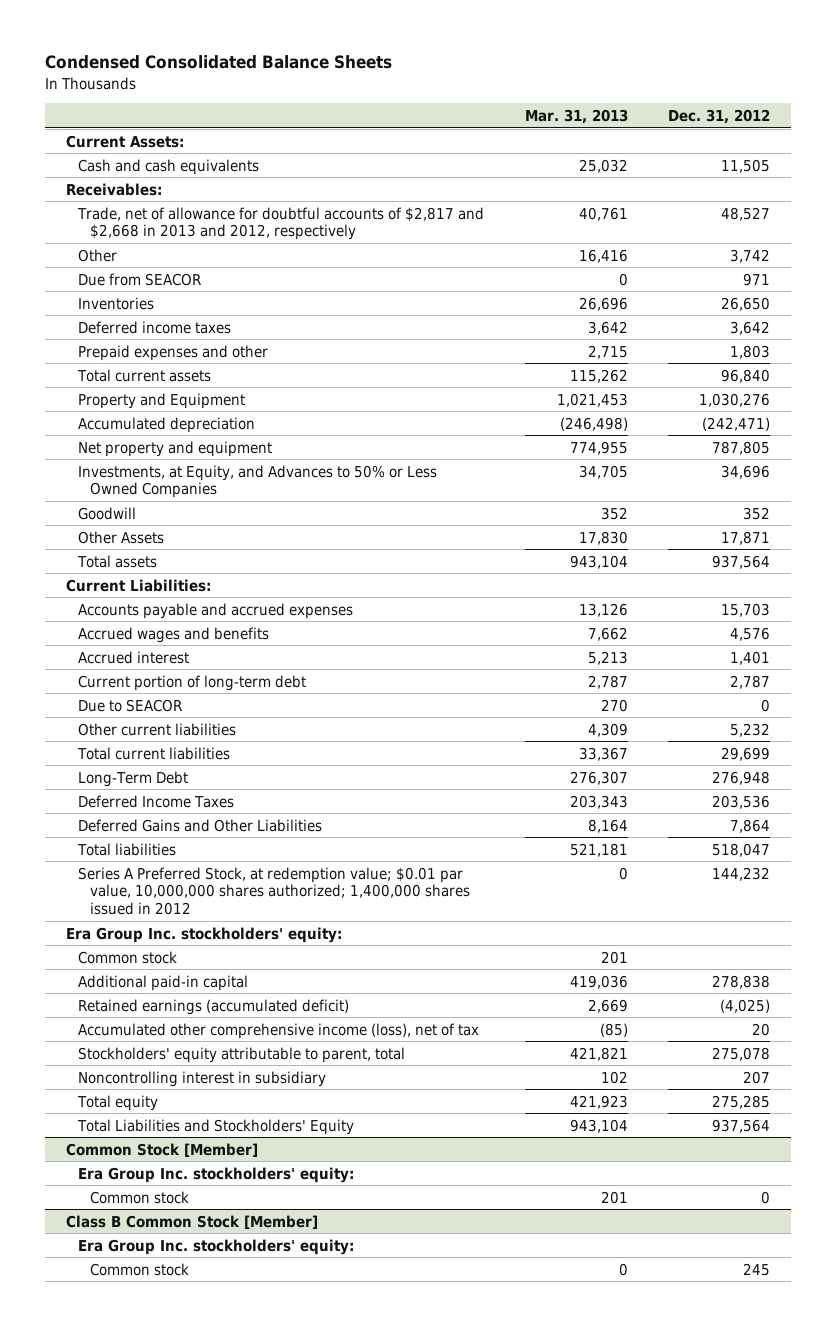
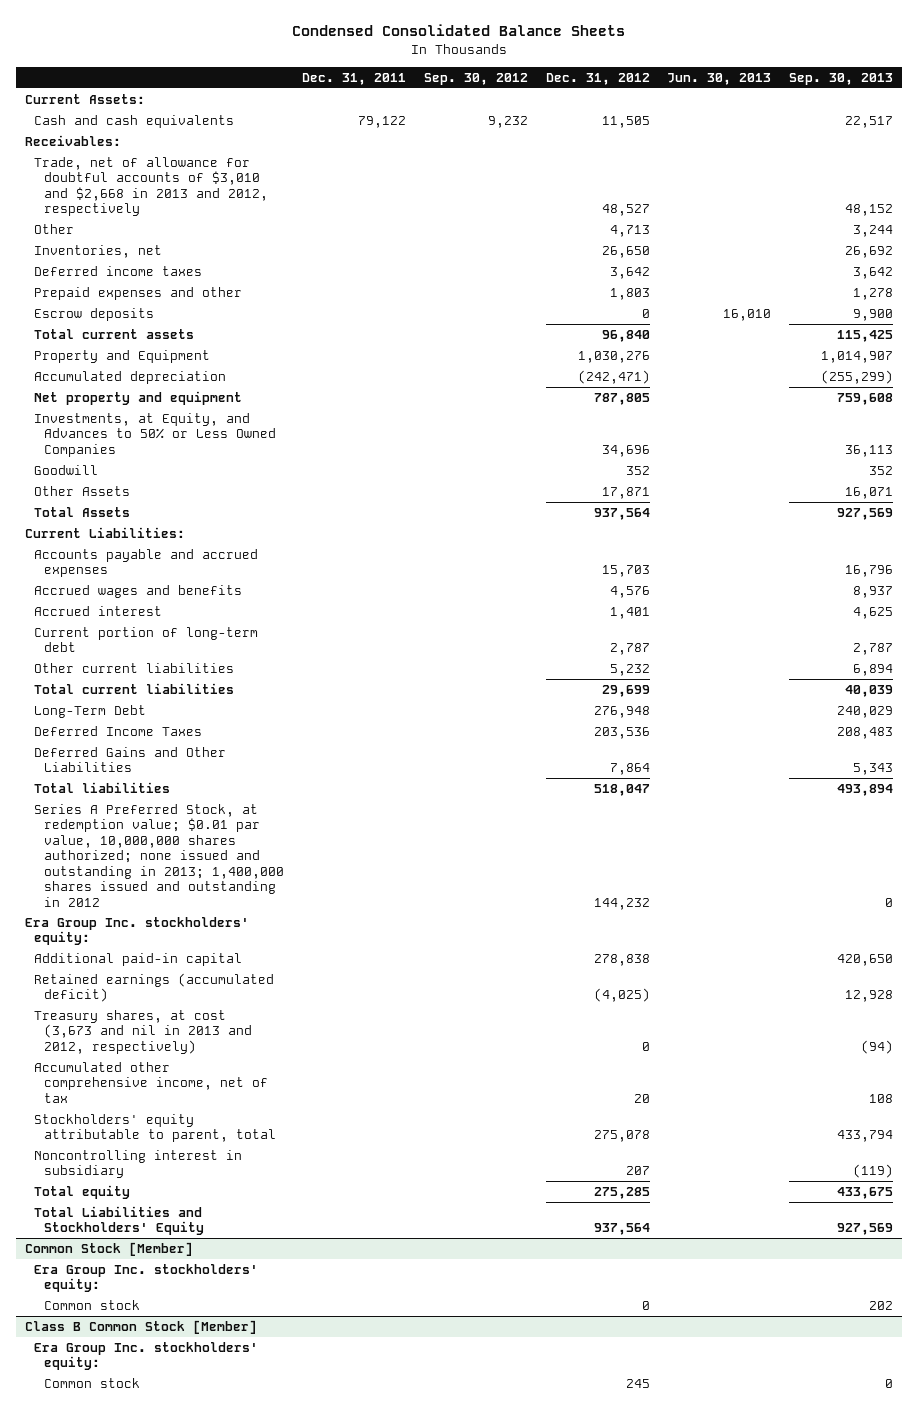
- | Mar. 31, 2013 | Dec. 31, 2012
+ | Dec. 31, 2011 | Sep. 30, 2012 | Dec. 31, 2012 | Jun. 30, 2013 | Sep. 30, 2013
- Trade, net of allowance for doubtful accounts of $2,817 and $2,668 in 2013 and 2012, respectively | 40,761 | 48,527
- Other | 16,416 | 3,742
- Due from SEACOR | 0 | 971
- Inventories | 26,696 | 26,650
+ Trade, net of allowance for doubtful accounts of $3,010 and $2,668 in 2013 and 2012, respectively | | | 48,527 | | 48,152
+ Other | | | 4,713 | | 3,244
+ Inventories, net | | | 26,650 | | 26,692
+ Escrow deposits | | | 0 | 16,010 | 9,900
- Total assets | 943,104 | 937,564
+ Total Assets | | | 937,564 | | 927,569
- Due to SEACOR | 270 | 0
- Series A Preferred Stock, at redemption value; $0.01 par value, 10,000,000 shares authorized; 1,400,000 shares issued in 2012 | 0 | 144,232
+ Series A Preferred Stock, at redemption value; $0.01 par value, 10,000,000 shares authorized; none issued and outstanding in 2013; 1,400,000 shares issued and outstanding in 2012 | | | 144,232 | | 0
- Common stock | 201 |
- Accumulated other comprehensive income (loss), net of tax | (85) | 20
+ Treasury shares, at cost (3,673 and nil in 2013 and 2012, respectively) | | | 0 | | (94)
+ Accumulated other comprehensive income, net of tax | | | 20 | | 108

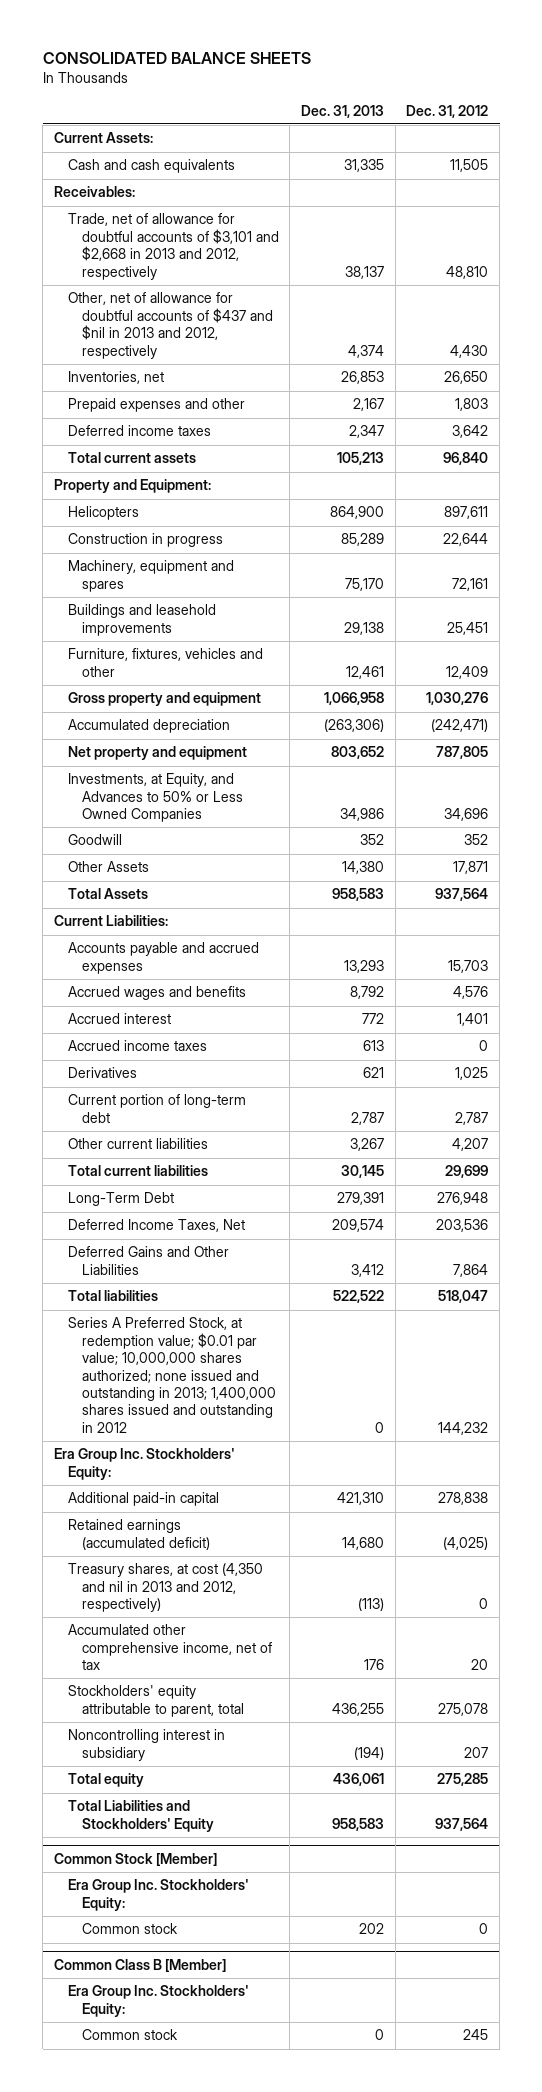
- Condensed Consolidated Balance Sheets
+ CONSOLIDATED BALANCE SHEETS
- | Dec. 31, 2011 | Sep. 30, 2012 | Dec. 31, 2012 | Jun. 30, 2013 | Sep. 30, 2013
+ | Dec. 31, 2013 | Dec. 31, 2012
- Trade, net of allowance for doubtful accounts of $3,010 and $2,668 in 2013 and 2012, respectively | | | 48,527 | | 48,152
- Other | | | 4,713 | | 3,244
+ Trade, net of allowance for doubtful accounts of $3,101 and $2,668 in 2013 and 2012, respectively | 38,137 | 48,810
+ Other, net of allowance for doubtful accounts of $437 and $nil in 2013 and 2012, respectively | 4,374 | 4,430
- Escrow deposits | | | 0 | 16,010 | 9,900
moved down: Deferred income taxes | 2,347 | 3,642
- Property and Equipment | | | 1,030,276 | | 1,014,907
+ Property and Equipment:
+ Helicopters | 864,900 | 897,611
+ Construction in progress | 85,289 | 22,644
+ Machinery, equipment and spares | 75,170 | 72,161
+ Buildings and leasehold improvements | 29,138 | 25,451
+ Furniture, fixtures, vehicles and other | 12,461 | 12,409
+ Gross property and equipment | 1,066,958 | 1,030,276
+ Accrued income taxes | 613 | 0
+ Derivatives | 621 | 1,025
- Other current liabilities | | | 5,232 | | 6,894
+ Other current liabilities | 3,267 | 4,207
- Deferred Income Taxes | | | 203,536 | | 208,483
+ Deferred Income Taxes, Net | 209,574 | 203,536
- Series A Preferred Stock, at redemption value; $0.01 par value, 10,000,000 shares authorized; none issued and outstanding in 2013; 1,400,000 shares issued and outstanding in 2012 | | | 144,232 | | 0
- Era Group Inc. stockholders' equity:
+ Series A Preferred Stock, at redemption value; $0.01 par value; 10,000,000 shares authorized; none issued and outstanding in 2013; 1,400,000 shares issued and outstanding in 2012 | 0 | 144,232
+ Era Group Inc. Stockholders' Equity:
- Treasury shares, at cost (3,673 and nil in 2013 and 2012, respectively) | | | 0 | | (94)
+ Treasury shares, at cost (4,350 and nil in 2013 and 2012, respectively) | (113) | 0
@ Common Stock [Member]
- Era Group Inc. stockholders' equity:
+ Era Group Inc. Stockholders' Equity:
- Class B Common Stock [Member]
- Era Group Inc. stockholders' equity:
+ Common Class B [Member]
+ Era Group Inc. Stockholders' Equity:

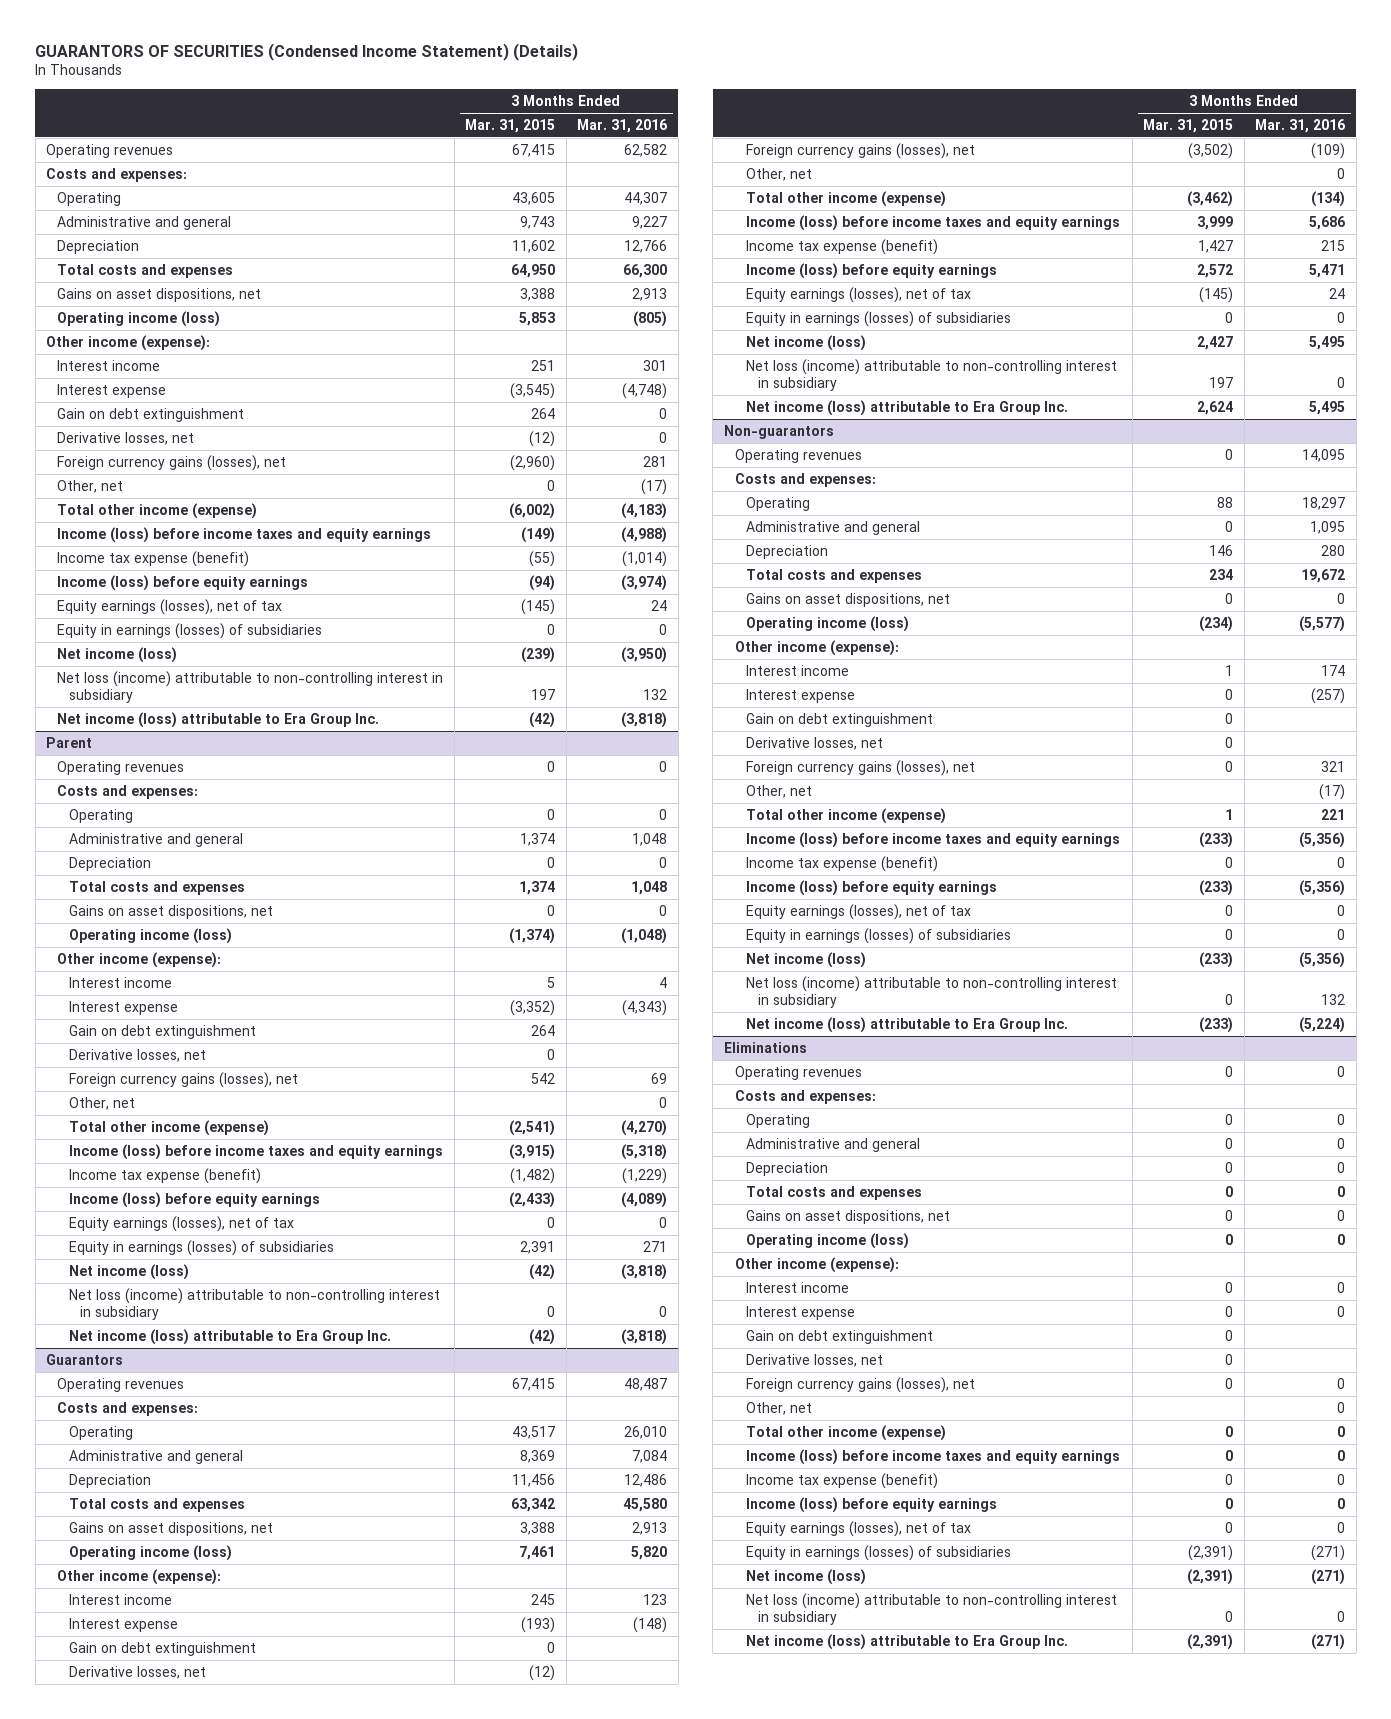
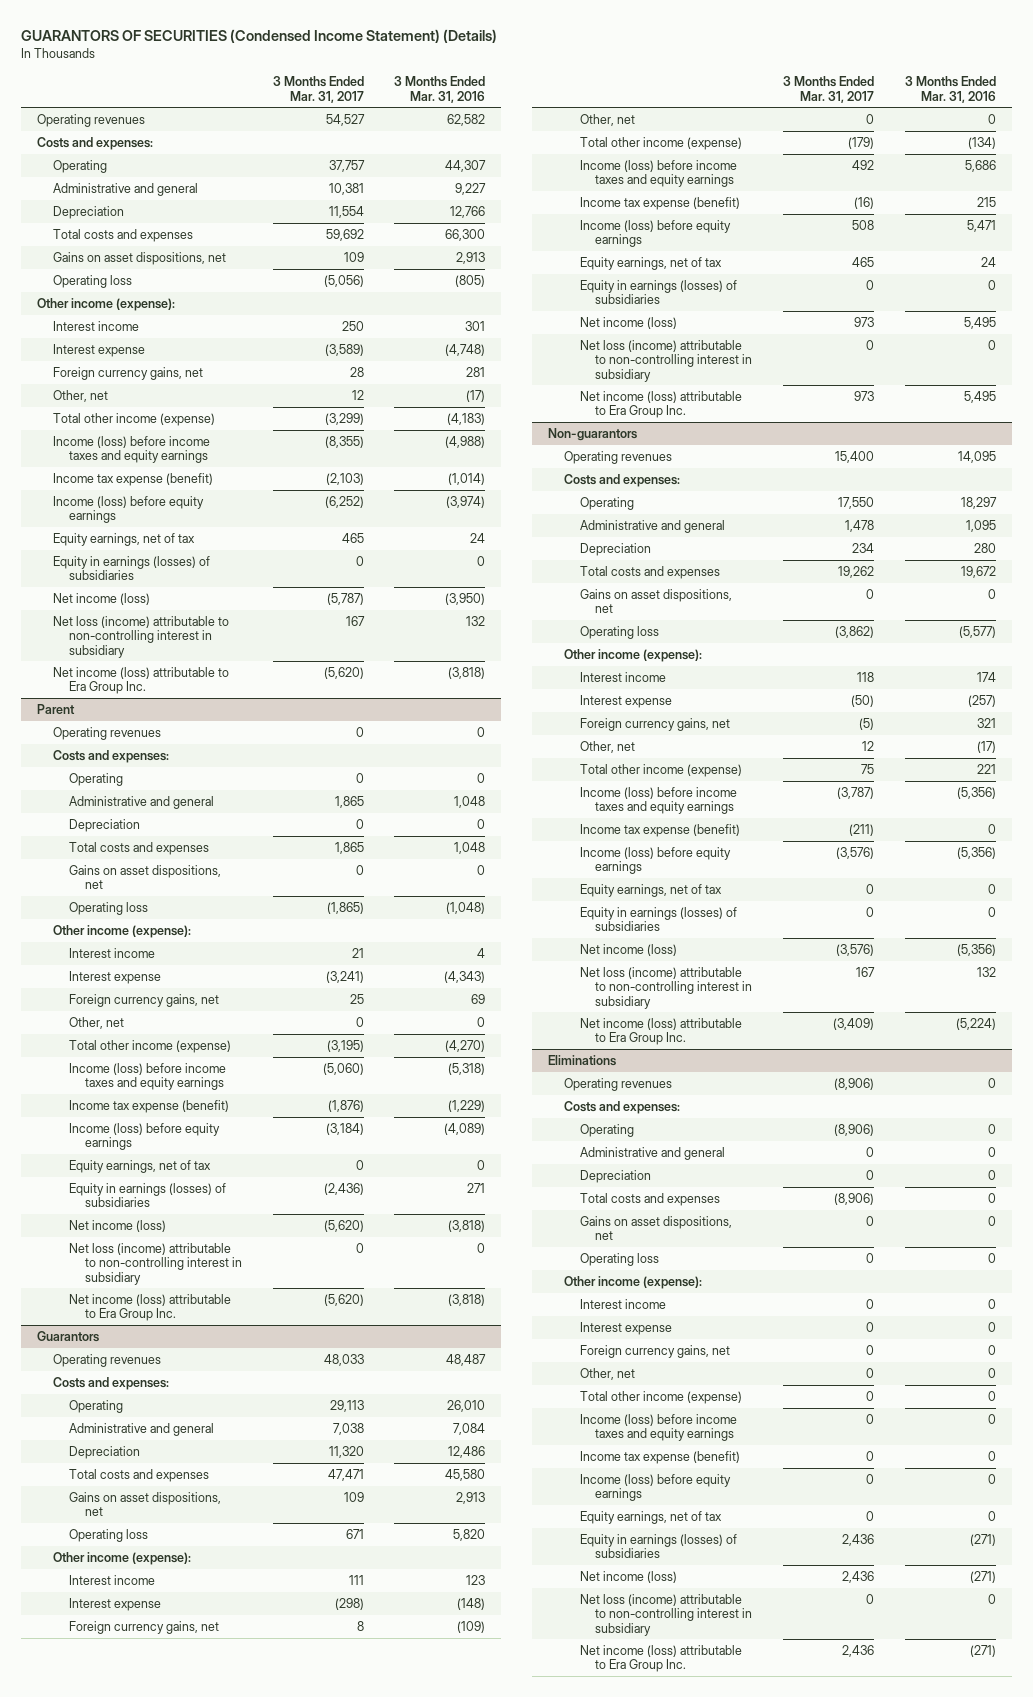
- | 3 Months Ended Mar. 31, 2015 | 3 Months Ended Mar. 31, 2016
+ | 3 Months Ended Mar. 31, 2017 | 3 Months Ended Mar. 31, 2016
- Operating income (loss) | 5,853 | (805)
+ Operating loss | (5,056) | (805)
- Gain on debt extinguishment | 264 | 0
- Derivative losses, net | (12) | 0
- Foreign currency gains (losses), net | (2,960) | 281
+ Foreign currency gains, net | 28 | 281
- Equity earnings (losses), net of tax | (145) | 24
+ Equity earnings, net of tax | 465 | 24
@ Parent
- Operating income (loss) | (1,374) | (1,048)
+ Operating loss | (1,865) | (1,048)
- Gain on debt extinguishment | 264 |
- Derivative losses, net | 0 |
- Foreign currency gains (losses), net | 542 | 69
+ Foreign currency gains, net | 25 | 69
- Equity earnings (losses), net of tax | 0 | 0
+ Equity earnings, net of tax | 0 | 0
@ Guarantors
- Operating income (loss) | 7,461 | 5,820
+ Operating loss | 671 | 5,820
- Gain on debt extinguishment | 0 |
- Derivative losses, net | (12) |
- Foreign currency gains (losses), net | (3,502) | (109)
+ Foreign currency gains, net | 8 | (109)
- Equity earnings (losses), net of tax | (145) | 24
+ Equity earnings, net of tax | 465 | 24
@ Non-guarantors
- Operating income (loss) | (234) | (5,577)
+ Operating loss | (3,862) | (5,577)
- Gain on debt extinguishment | 0 |
- Derivative losses, net | 0 |
- Foreign currency gains (losses), net | 0 | 321
+ Foreign currency gains, net | (5) | 321
- Equity earnings (losses), net of tax | 0 | 0
+ Equity earnings, net of tax | 0 | 0
@ Eliminations
- Operating income (loss) | 0 | 0
+ Operating loss | 0 | 0
- Gain on debt extinguishment | 0 |
- Derivative losses, net | 0 |
- Foreign currency gains (losses), net | 0 | 0
+ Foreign currency gains, net | 0 | 0
- Equity earnings (losses), net of tax | 0 | 0
+ Equity earnings, net of tax | 0 | 0

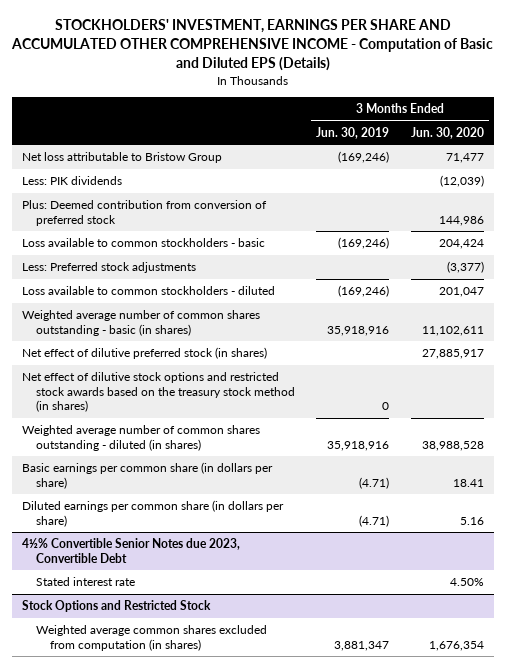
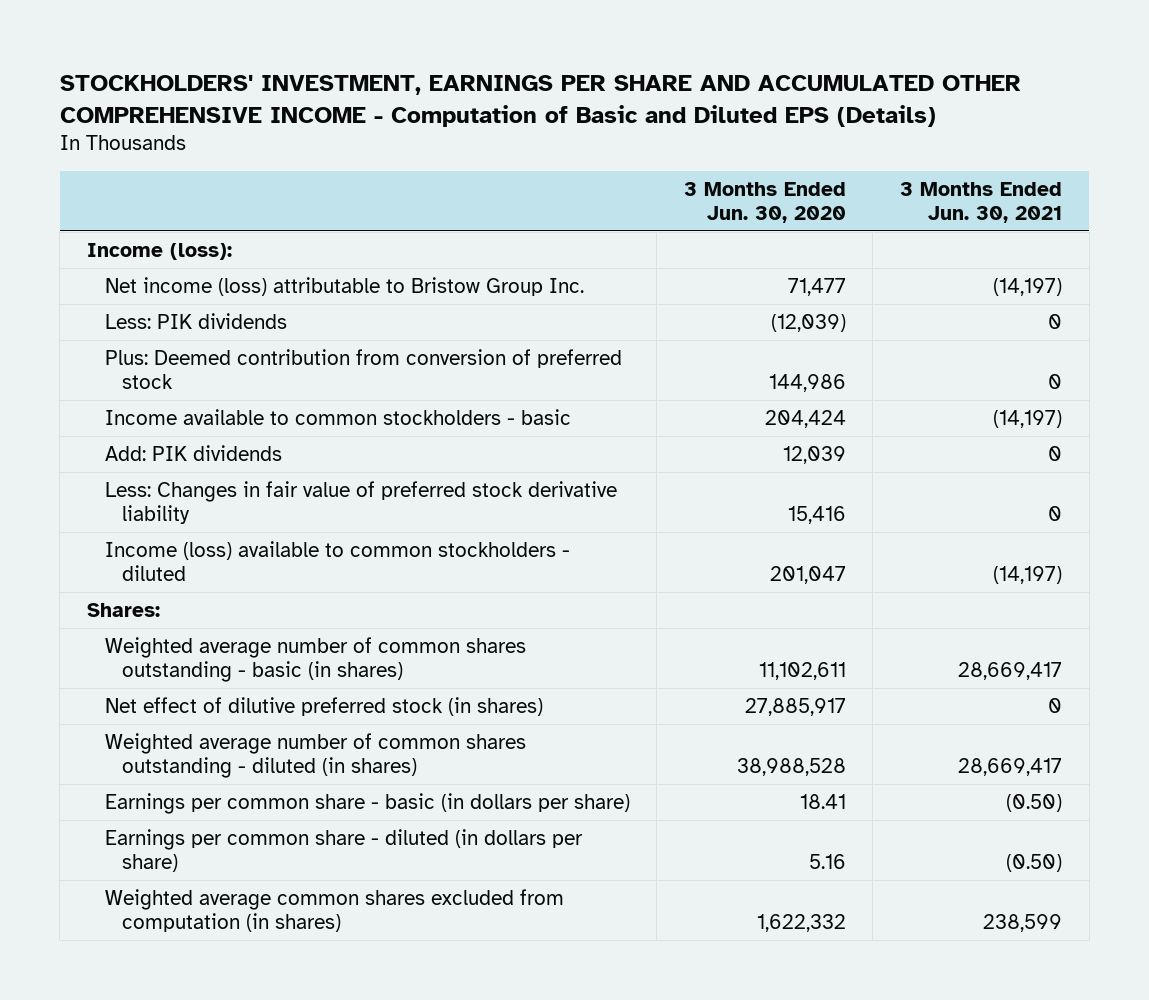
- | 3 Months Ended Jun. 30, 2019 | 3 Months Ended Jun. 30, 2020
+ | 3 Months Ended Jun. 30, 2020 | 3 Months Ended Jun. 30, 2021
- Net loss attributable to Bristow Group | (169,246) | 71,477
+ Income (loss):
+ Net income (loss) attributable to Bristow Group Inc. | 71,477 | (14,197)
- Loss available to common stockholders - basic | (169,246) | 204,424
- Less: Preferred stock adjustments | | (3,377)
- Loss available to common stockholders - diluted | (169,246) | 201,047
+ Income available to common stockholders - basic | 204,424 | (14,197)
+ Add: PIK dividends | 12,039 | 0
+ Less: Changes in fair value of preferred stock derivative liability | 15,416 | 0
+ Income (loss) available to common stockholders - diluted | 201,047 | (14,197)
+ Shares:
- Net effect of dilutive stock options and restricted stock awards based on the treasury stock method (in shares) | 0 |
- Basic earnings per common share (in dollars per share) | (4.71) | 18.41
- Diluted earnings per common share (in dollars per share) | (4.71) | 5.16
- 4½% Convertible Senior Notes due 2023, Convertible Debt
- Stated interest rate | | 4.50%
- Stock Options and Restricted Stock
- Weighted average common shares excluded from computation (in shares) | 3,881,347 | 1,676,354
+ Earnings per common share - basic (in dollars per share) | 18.41 | (0.50)
+ Earnings per common share - diluted (in dollars per share) | 5.16 | (0.50)
+ Weighted average common shares excluded from computation (in shares) | 1,622,332 | 238,599

